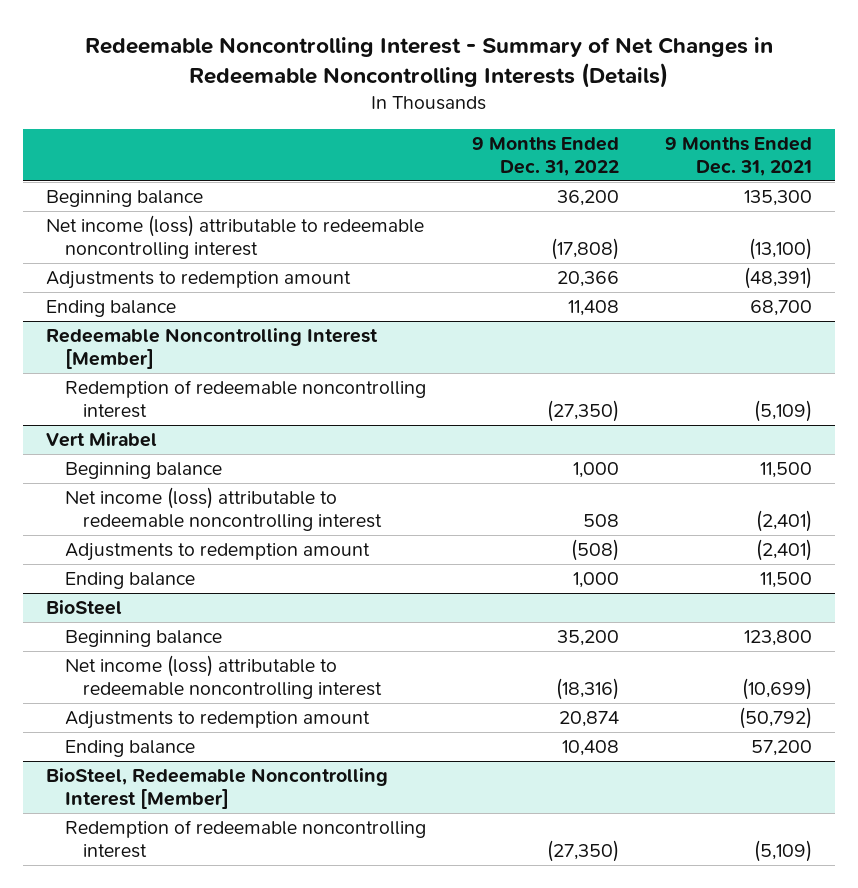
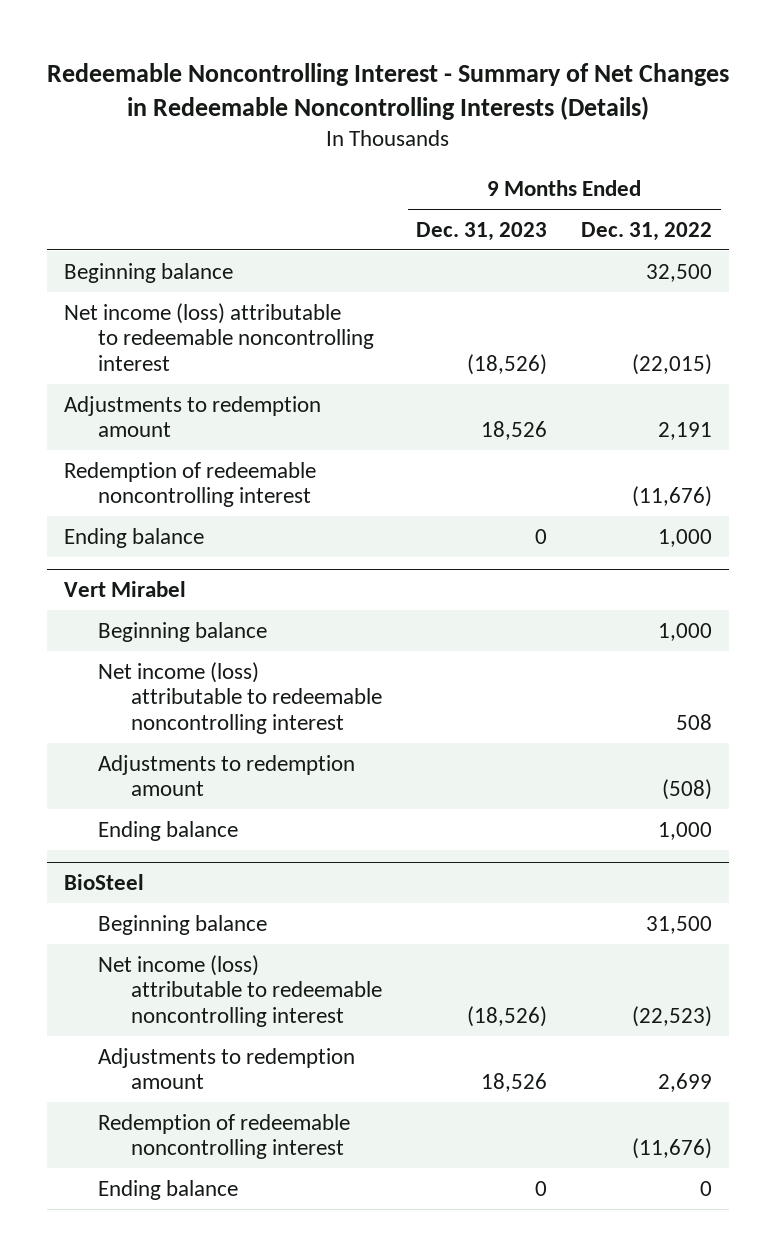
- | 9 Months Ended Dec. 31, 2022 | 9 Months Ended Dec. 31, 2021
+ | 9 Months Ended Dec. 31, 2023 | 9 Months Ended Dec. 31, 2022
- Beginning balance | 36,200 | 135,300
- Net income (loss) attributable to redeemable noncontrolling interest | (17,808) | (13,100)
- Adjustments to redemption amount | 20,366 | (48,391)
- Ending balance | 11,408 | 68,700
- Redeemable Noncontrolling Interest [Member]
- Redemption of redeemable noncontrolling interest | (27,350) | (5,109)
+ Beginning balance | | 32,500
+ Net income (loss) attributable to redeemable noncontrolling interest | (18,526) | (22,015)
+ Adjustments to redemption amount | 18,526 | 2,191
+ Redemption of redeemable noncontrolling interest | | (11,676)
+ Ending balance | 0 | 1,000
@ BioSteel
- Beginning balance | 35,200 | 123,800
- Net income (loss) attributable to redeemable noncontrolling interest | (18,316) | (10,699)
- Adjustments to redemption amount | 20,874 | (50,792)
- Ending balance | 10,408 | 57,200
- BioSteel, Redeemable Noncontrolling Interest [Member]
- Redemption of redeemable noncontrolling interest | (27,350) | (5,109)
@ BioSteel
+ Beginning balance | | 31,500
+ Net income (loss) attributable to redeemable noncontrolling interest | (18,526) | (22,523)
+ Adjustments to redemption amount | 18,526 | 2,699
+ Redemption of redeemable noncontrolling interest | | (11,676)
+ Ending balance | 0 | 0

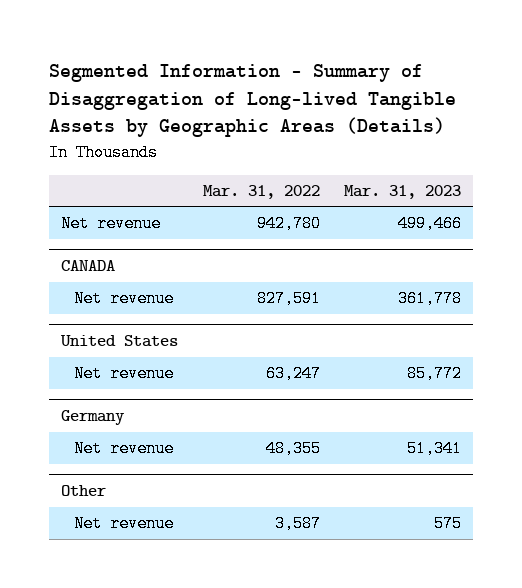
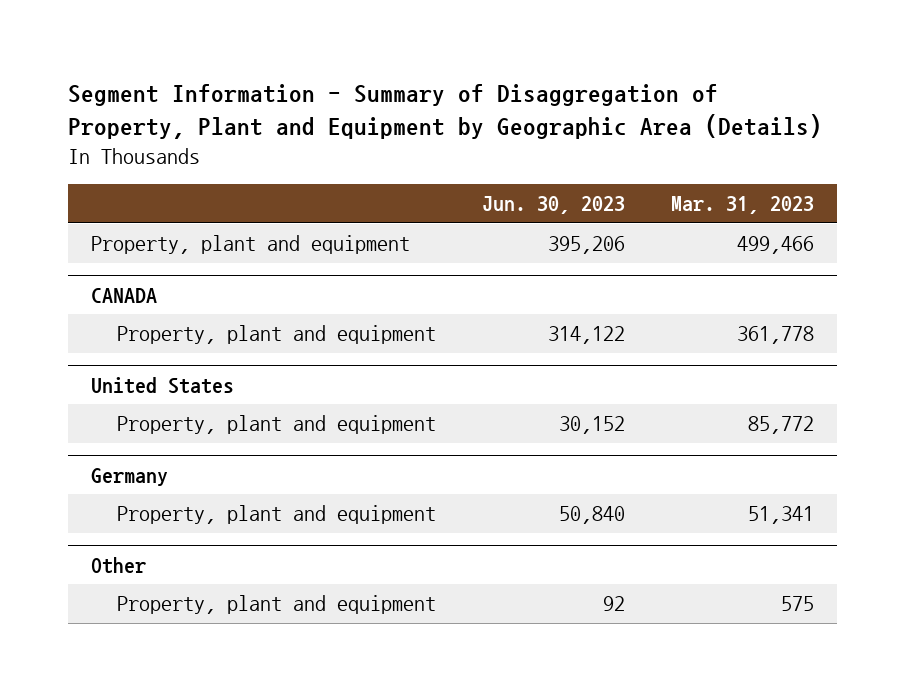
- Segmented Information - Summary of Disaggregation of Long-lived Tangible Assets by Geographic Areas (Details)
+ Segment Information - Summary of Disaggregation of Property, Plant and Equipment by Geographic Area (Details)
- | Mar. 31, 2022 | Mar. 31, 2023
+ | Jun. 30, 2023 | Mar. 31, 2023
- Net revenue | 942,780 | 499,466
+ Property, plant and equipment | 395,206 | 499,466
@ CANADA
- Net revenue | 827,591 | 361,778
+ Property, plant and equipment | 314,122 | 361,778
@ United States
- Net revenue | 63,247 | 85,772
+ Property, plant and equipment | 30,152 | 85,772
@ Germany
- Net revenue | 48,355 | 51,341
+ Property, plant and equipment | 50,840 | 51,341
@ Other
- Net revenue | 3,587 | 575
+ Property, plant and equipment | 92 | 575

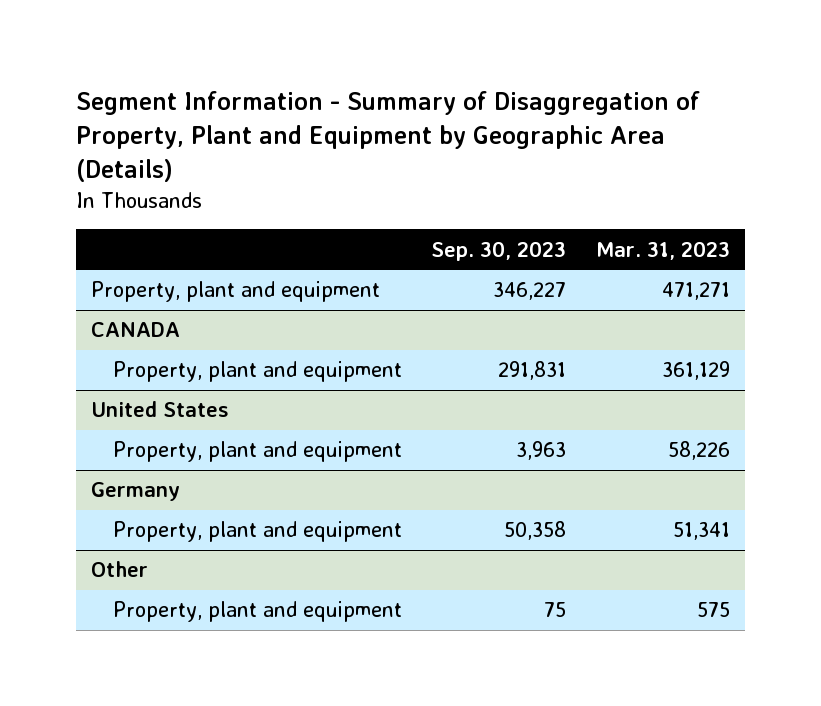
- | Jun. 30, 2023 | Mar. 31, 2023
+ | Sep. 30, 2023 | Mar. 31, 2023
- Property, plant and equipment | 395,206 | 499,466
+ Property, plant and equipment | 346,227 | 471,271
@ CANADA
- Property, plant and equipment | 314,122 | 361,778
+ Property, plant and equipment | 291,831 | 361,129
@ United States
- Property, plant and equipment | 30,152 | 85,772
+ Property, plant and equipment | 3,963 | 58,226

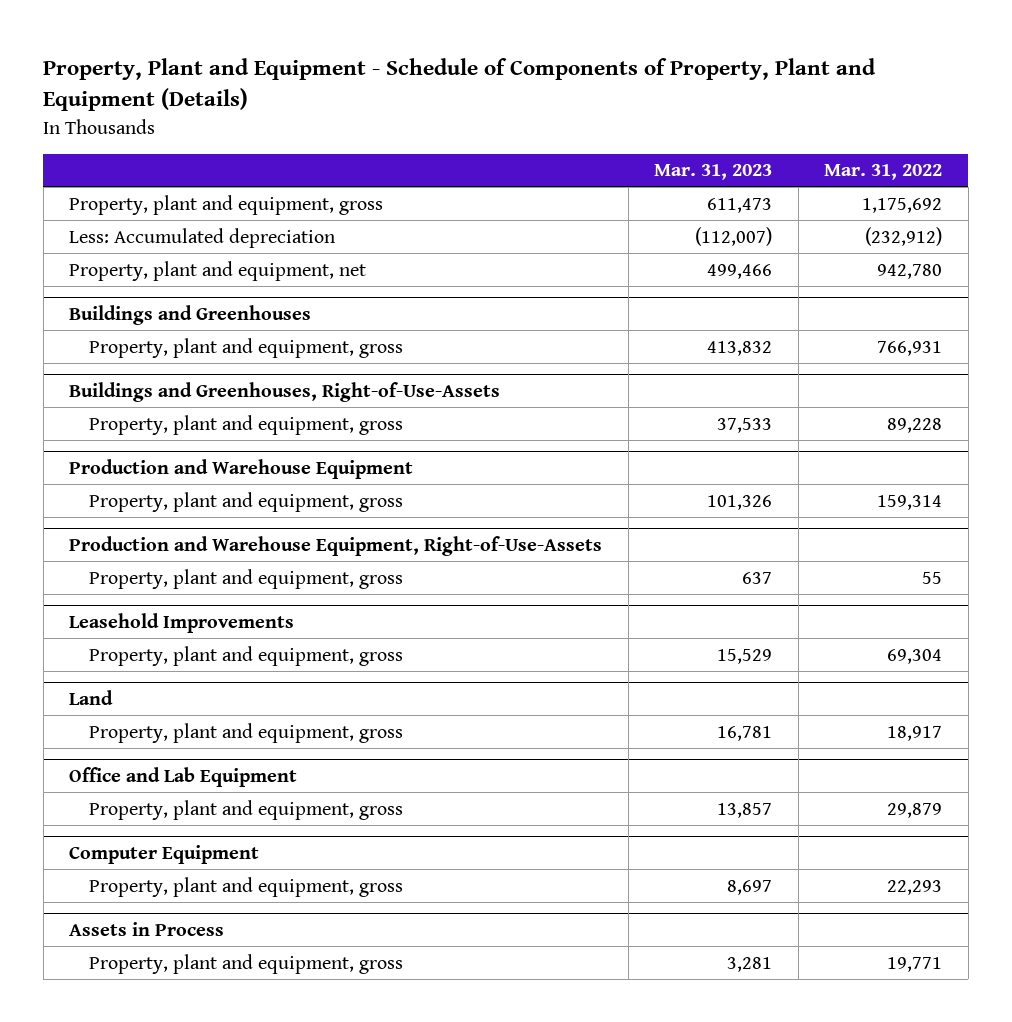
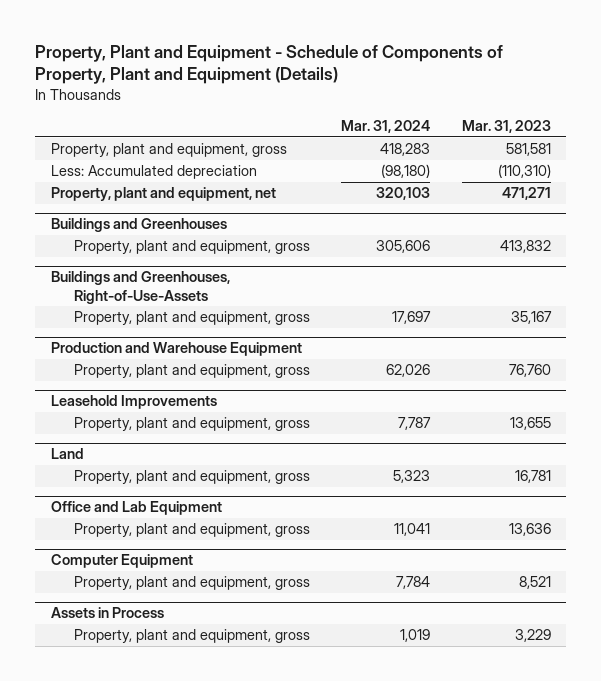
- | Mar. 31, 2023 | Mar. 31, 2022
+ | Mar. 31, 2024 | Mar. 31, 2023
- Property, plant and equipment, gross | 611,473 | 1,175,692
- Less: Accumulated depreciation | (112,007) | (232,912)
- Property, plant and equipment, net | 499,466 | 942,780
+ Property, plant and equipment, gross | 418,283 | 581,581
+ Less: Accumulated depreciation | (98,180) | (110,310)
+ Property, plant and equipment, net | 320,103 | 471,271
@ Buildings and Greenhouses, Right-of-Use-Assets
- Property, plant and equipment, gross | 37,533 | 89,228
+ Property, plant and equipment, gross | 17,697 | 35,167
@ Production and Warehouse Equipment
- Property, plant and equipment, gross | 101,326 | 159,314
- Production and Warehouse Equipment, Right-of-Use-Assets
- Property, plant and equipment, gross | 637 | 55
@ Production and Warehouse Equipment
+ Property, plant and equipment, gross | 62,026 | 76,760
@ Leasehold Improvements
- Property, plant and equipment, gross | 15,529 | 69,304
+ Property, plant and equipment, gross | 7,787 | 13,655
@ Office and Lab Equipment
- Property, plant and equipment, gross | 13,857 | 29,879
+ Property, plant and equipment, gross | 11,041 | 13,636
@ Computer Equipment
- Property, plant and equipment, gross | 8,697 | 22,293
+ Property, plant and equipment, gross | 7,784 | 8,521
@ Assets in Process
- Property, plant and equipment, gross | 3,281 | 19,771
+ Property, plant and equipment, gross | 1,019 | 3,229

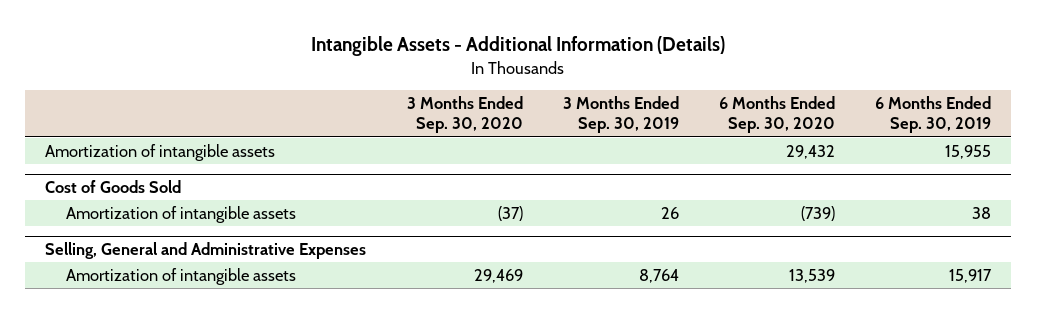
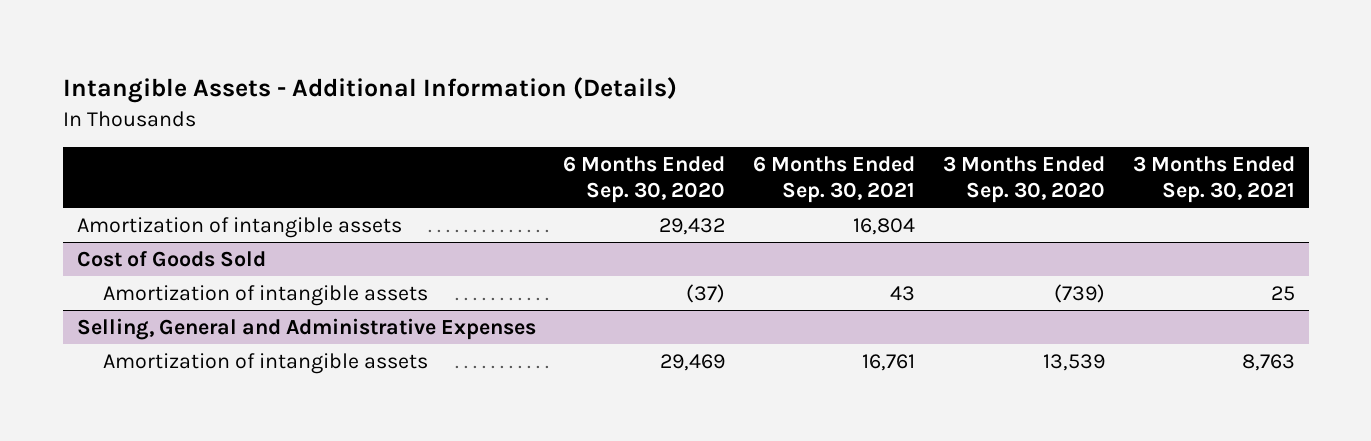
- | 3 Months Ended Sep. 30, 2020 | 3 Months Ended Sep. 30, 2019 | 6 Months Ended Sep. 30, 2020 | 6 Months Ended Sep. 30, 2019
+ | 6 Months Ended Sep. 30, 2020 | 6 Months Ended Sep. 30, 2021 | 3 Months Ended Sep. 30, 2020 | 3 Months Ended Sep. 30, 2021
@ Cost of Goods Sold
- Amortization of intangible assets | (37) | 26 | (739) | 38
+ Amortization of intangible assets | (37) | 43 | (739) | 25
@ Selling, General and Administrative Expenses
- Amortization of intangible assets | 29,469 | 8,764 | 13,539 | 15,917
+ Amortization of intangible assets | 29,469 | 16,761 | 13,539 | 8,763

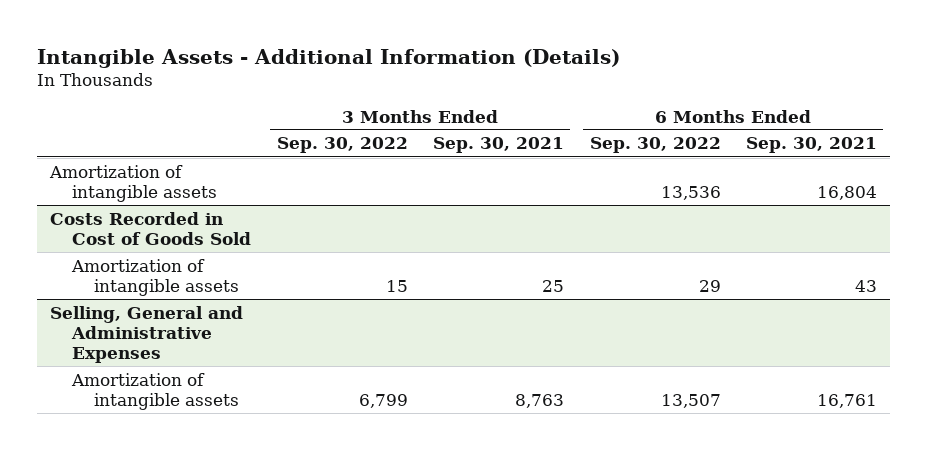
- | 6 Months Ended Sep. 30, 2020 | 6 Months Ended Sep. 30, 2021 | 3 Months Ended Sep. 30, 2020 | 3 Months Ended Sep. 30, 2021
+ | 3 Months Ended Sep. 30, 2022 | 3 Months Ended Sep. 30, 2021 | 6 Months Ended Sep. 30, 2022 | 6 Months Ended Sep. 30, 2021
- Cost of Goods Sold
+ Costs Recorded in Cost of Goods Sold

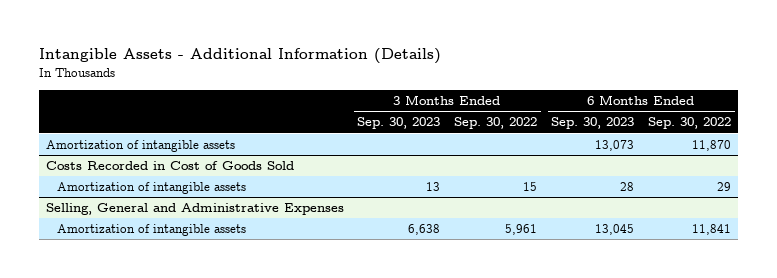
- | 3 Months Ended Sep. 30, 2022 | 3 Months Ended Sep. 30, 2021 | 6 Months Ended Sep. 30, 2022 | 6 Months Ended Sep. 30, 2021
+ | 3 Months Ended Sep. 30, 2023 | 3 Months Ended Sep. 30, 2022 | 6 Months Ended Sep. 30, 2023 | 6 Months Ended Sep. 30, 2022
- Amortization of intangible assets | | | 13,536 | 16,804
+ Amortization of intangible assets | | | 13,073 | 11,870
@ Selling, General and Administrative Expenses
- Amortization of intangible assets | 6,799 | 8,763 | 13,507 | 16,761
+ Amortization of intangible assets | 6,638 | 5,961 | 13,045 | 11,841

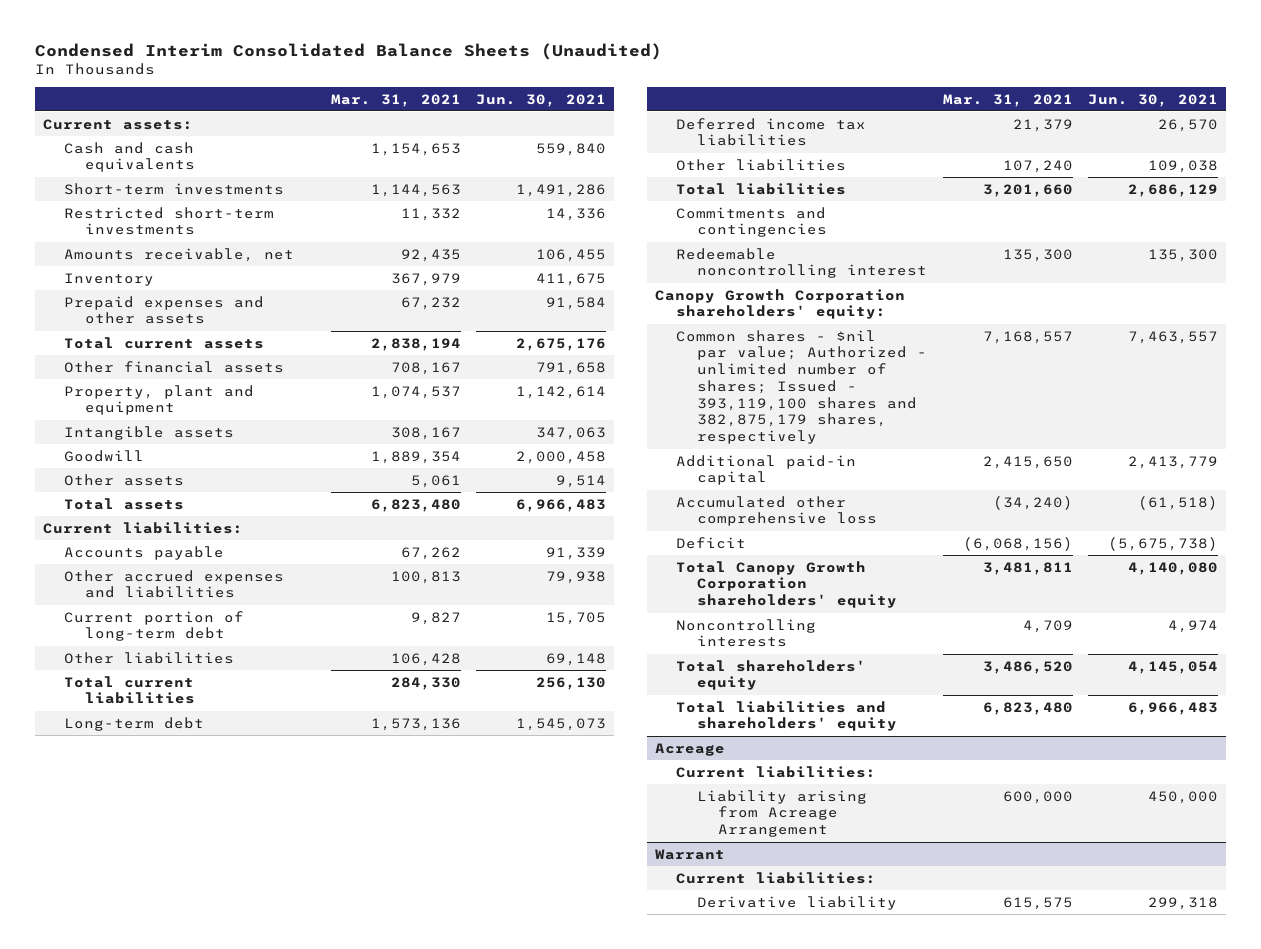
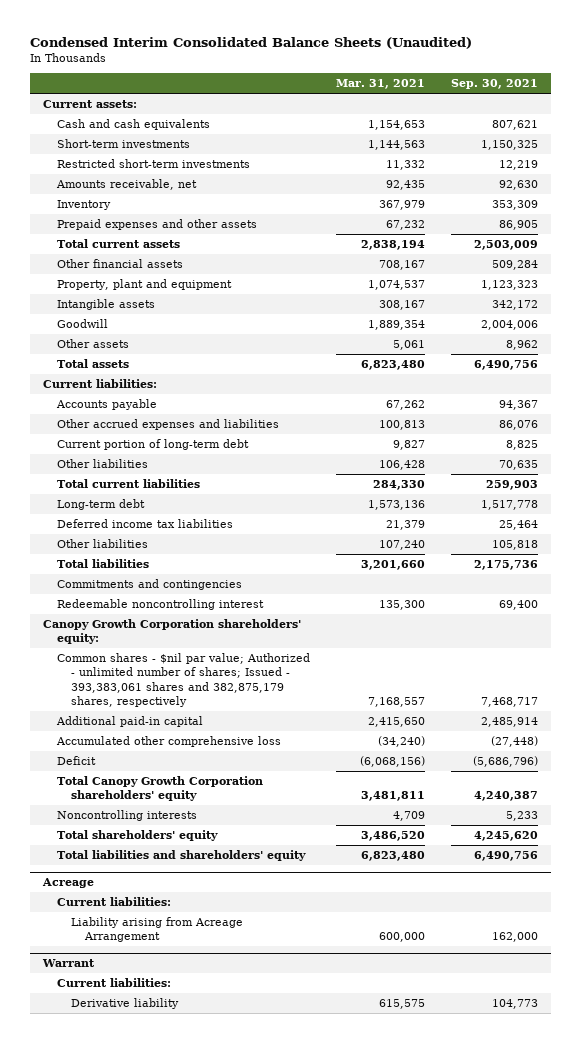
- | Mar. 31, 2021 | Jun. 30, 2021
+ | Mar. 31, 2021 | Sep. 30, 2021
- Common shares - $nil par value; Authorized - unlimited number of shares; Issued - 393,119,100 shares and 382,875,179 shares, respectively | 7,168,557 | 7,463,557
+ Common shares - $nil par value; Authorized - unlimited number of shares; Issued - 393,383,061 shares and 382,875,179 shares, respectively | 7,168,557 | 7,468,717

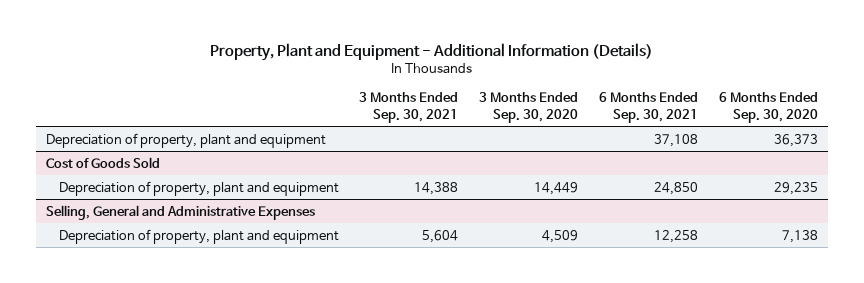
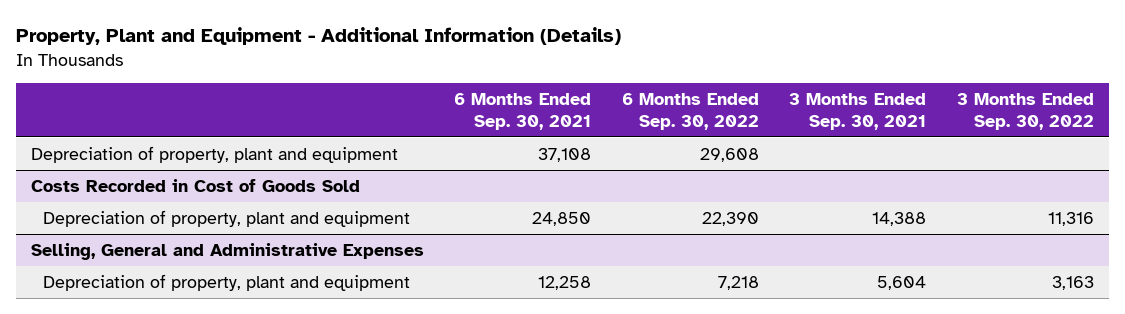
- | 3 Months Ended Sep. 30, 2021 | 3 Months Ended Sep. 30, 2020 | 6 Months Ended Sep. 30, 2021 | 6 Months Ended Sep. 30, 2020
+ | 6 Months Ended Sep. 30, 2021 | 6 Months Ended Sep. 30, 2022 | 3 Months Ended Sep. 30, 2021 | 3 Months Ended Sep. 30, 2022
- Cost of Goods Sold
+ Costs Recorded in Cost of Goods Sold

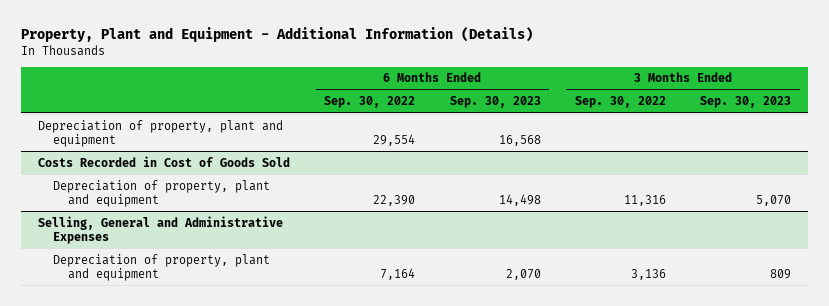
- | 6 Months Ended Sep. 30, 2021 | 6 Months Ended Sep. 30, 2022 | 3 Months Ended Sep. 30, 2021 | 3 Months Ended Sep. 30, 2022
+ | 6 Months Ended Sep. 30, 2022 | 6 Months Ended Sep. 30, 2023 | 3 Months Ended Sep. 30, 2022 | 3 Months Ended Sep. 30, 2023
- Depreciation of property, plant and equipment | 37,108 | 29,608 | |
+ Depreciation of property, plant and equipment | 29,554 | 16,568 | |
@ Selling, General and Administrative Expenses
- Depreciation of property, plant and equipment | 12,258 | 7,218 | 5,604 | 3,163
+ Depreciation of property, plant and equipment | 7,164 | 2,070 | 3,136 | 809

